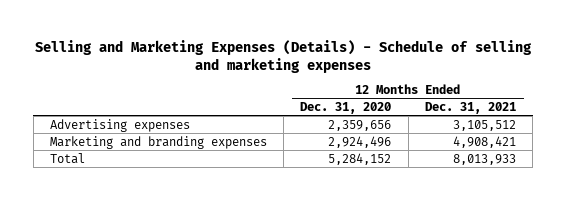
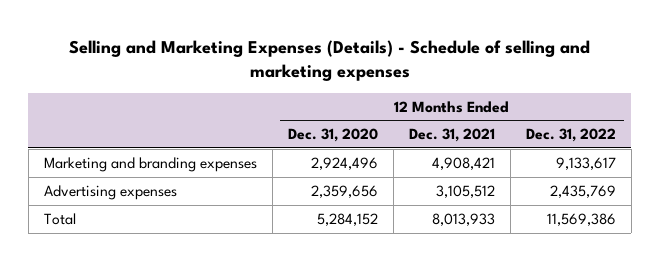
- | 12 Months Ended Dec. 31, 2020 | 12 Months Ended Dec. 31, 2021
+ | 12 Months Ended Dec. 31, 2020 | 12 Months Ended Dec. 31, 2021 | 12 Months Ended Dec. 31, 2022
moved down: Advertising expenses | 2,359,656 | 3,105,512 | 2,435,769

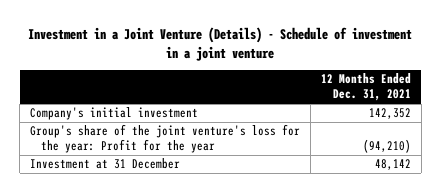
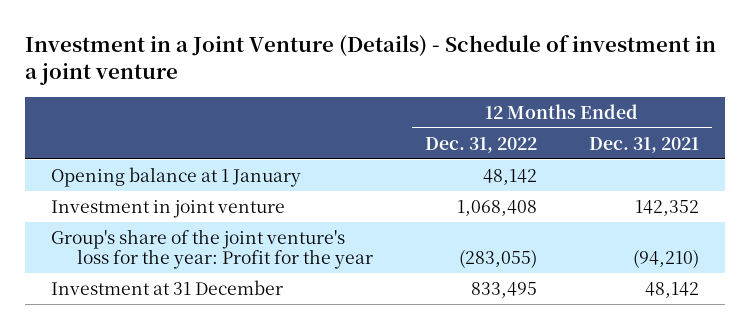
- | 12 Months Ended Dec. 31, 2021
+ | 12 Months Ended Dec. 31, 2022 | 12 Months Ended Dec. 31, 2021
- Company's initial investment | 142,352
+ Opening balance at 1 January | 48,142 |
+ Investment in joint venture | 1,068,408 | 142,352

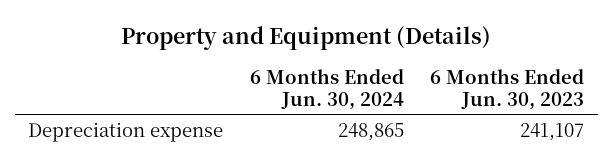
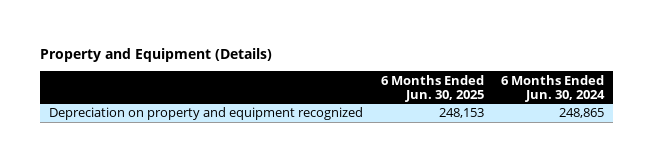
- | 6 Months Ended Jun. 30, 2024 | 6 Months Ended Jun. 30, 2023
+ | 6 Months Ended Jun. 30, 2025 | 6 Months Ended Jun. 30, 2024
- Depreciation expense | 248,865 | 241,107
+ Depreciation on property and equipment recognized | 248,153 | 248,865

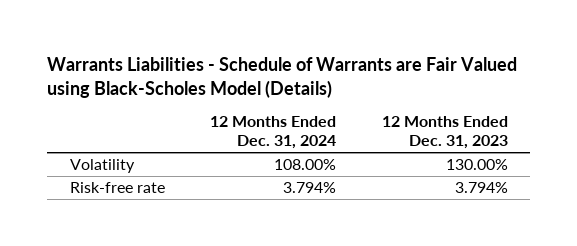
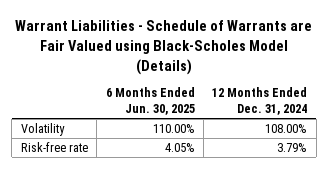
- Warrants Liabilities - Schedule of Warrants are Fair Valued using Black-Scholes Model (Details)
+ Warrant Liabilities - Schedule of Warrants are Fair Valued using Black-Scholes Model (Details)
- | 12 Months Ended Dec. 31, 2024 | 12 Months Ended Dec. 31, 2023
+ | 6 Months Ended Jun. 30, 2025 | 12 Months Ended Dec. 31, 2024
- Risk-free rate | 3.794% | 3.794%
+ Risk-free rate | 4.05% | 3.79%

